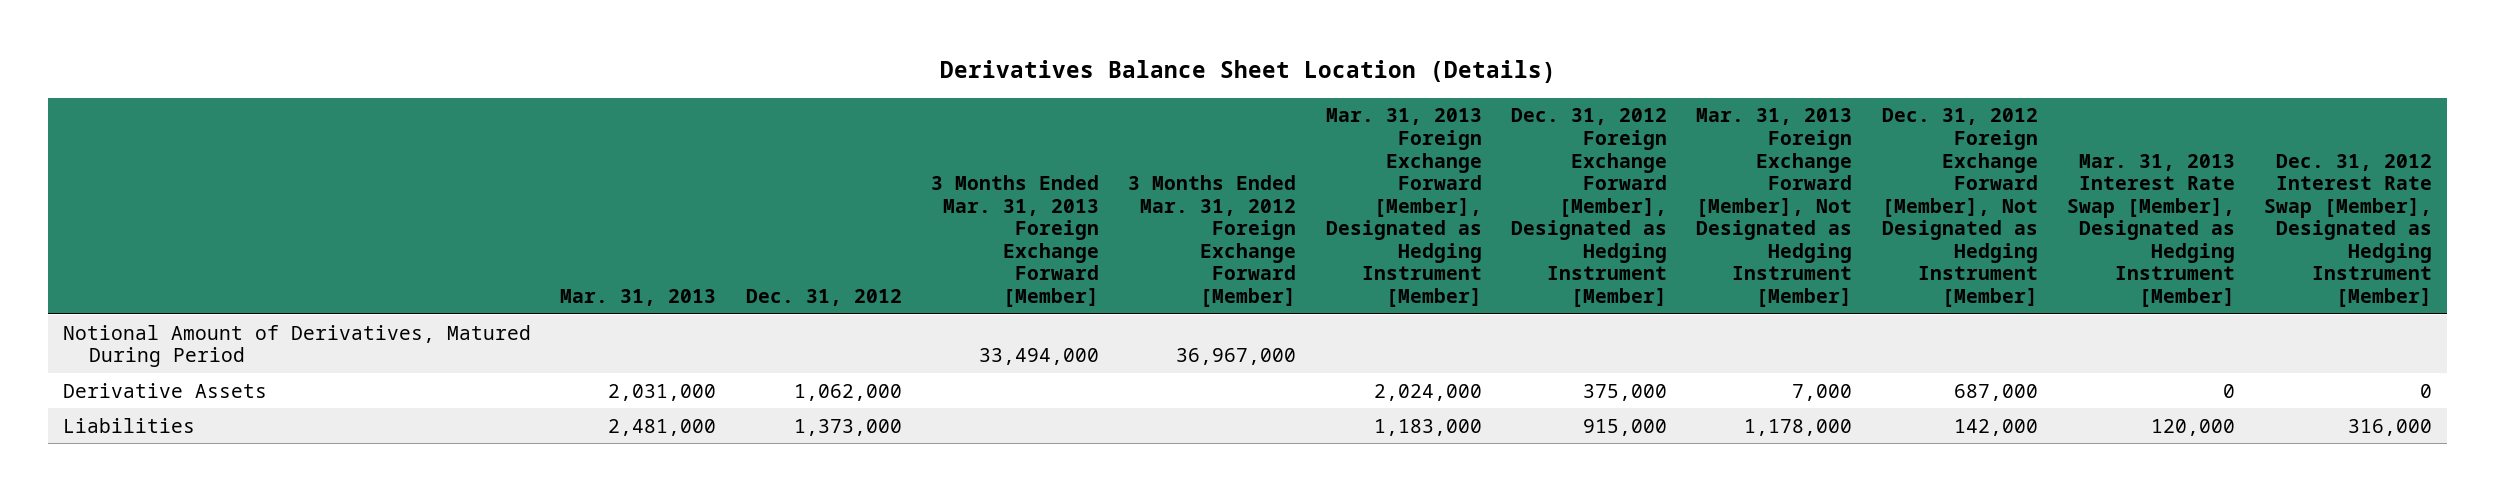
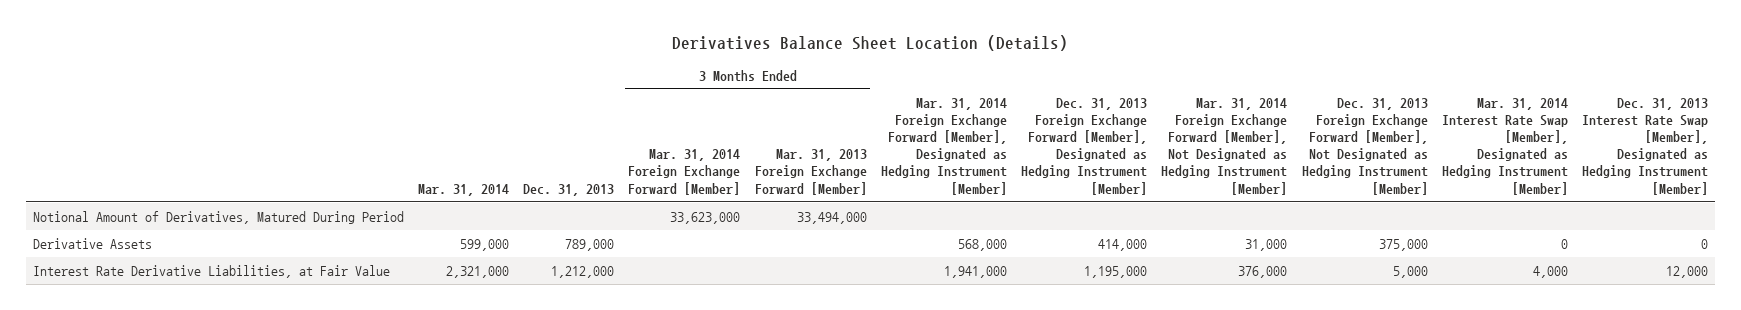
- | Mar. 31, 2013 | Dec. 31, 2012 | 3 Months Ended Mar. 31, 2013 Foreign Exchange Forward [Member] | 3 Months Ended Mar. 31, 2012 Foreign Exchange Forward [Member] | Mar. 31, 2013 Foreign Exchange Forward [Member], Designated as Hedging Instrument [Member] | Dec. 31, 2012 Foreign Exchange Forward [Member], Designated as Hedging Instrument [Member] | Mar. 31, 2013 Foreign Exchange Forward [Member], Not Designated as Hedging Instrument [Member] | Dec. 31, 2012 Foreign Exchange Forward [Member], Not Designated as Hedging Instrument [Member] | Mar. 31, 2013 Interest Rate Swap [Member], Designated as Hedging Instrument [Member] | Dec. 31, 2012 Interest Rate Swap [Member], Designated as Hedging Instrument [Member]
+ | Mar. 31, 2014 | Dec. 31, 2013 | 3 Months Ended Mar. 31, 2014 Foreign Exchange Forward [Member] | 3 Months Ended Mar. 31, 2013 Foreign Exchange Forward [Member] | Mar. 31, 2014 Foreign Exchange Forward [Member], Designated as Hedging Instrument [Member] | Dec. 31, 2013 Foreign Exchange Forward [Member], Designated as Hedging Instrument [Member] | Mar. 31, 2014 Foreign Exchange Forward [Member], Not Designated as Hedging Instrument [Member] | Dec. 31, 2013 Foreign Exchange Forward [Member], Not Designated as Hedging Instrument [Member] | Mar. 31, 2014 Interest Rate Swap [Member], Designated as Hedging Instrument [Member] | Dec. 31, 2013 Interest Rate Swap [Member], Designated as Hedging Instrument [Member]
- Liabilities | 2,481,000 | 1,373,000 | | | 1,183,000 | 915,000 | 1,178,000 | 142,000 | 120,000 | 316,000
+ Interest Rate Derivative Liabilities, at Fair Value | 2,321,000 | 1,212,000 | | | 1,941,000 | 1,195,000 | 376,000 | 5,000 | 4,000 | 12,000

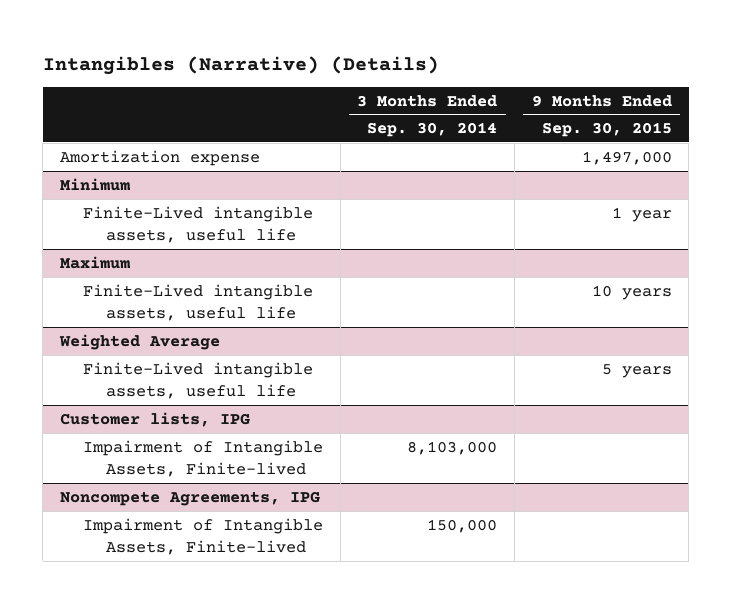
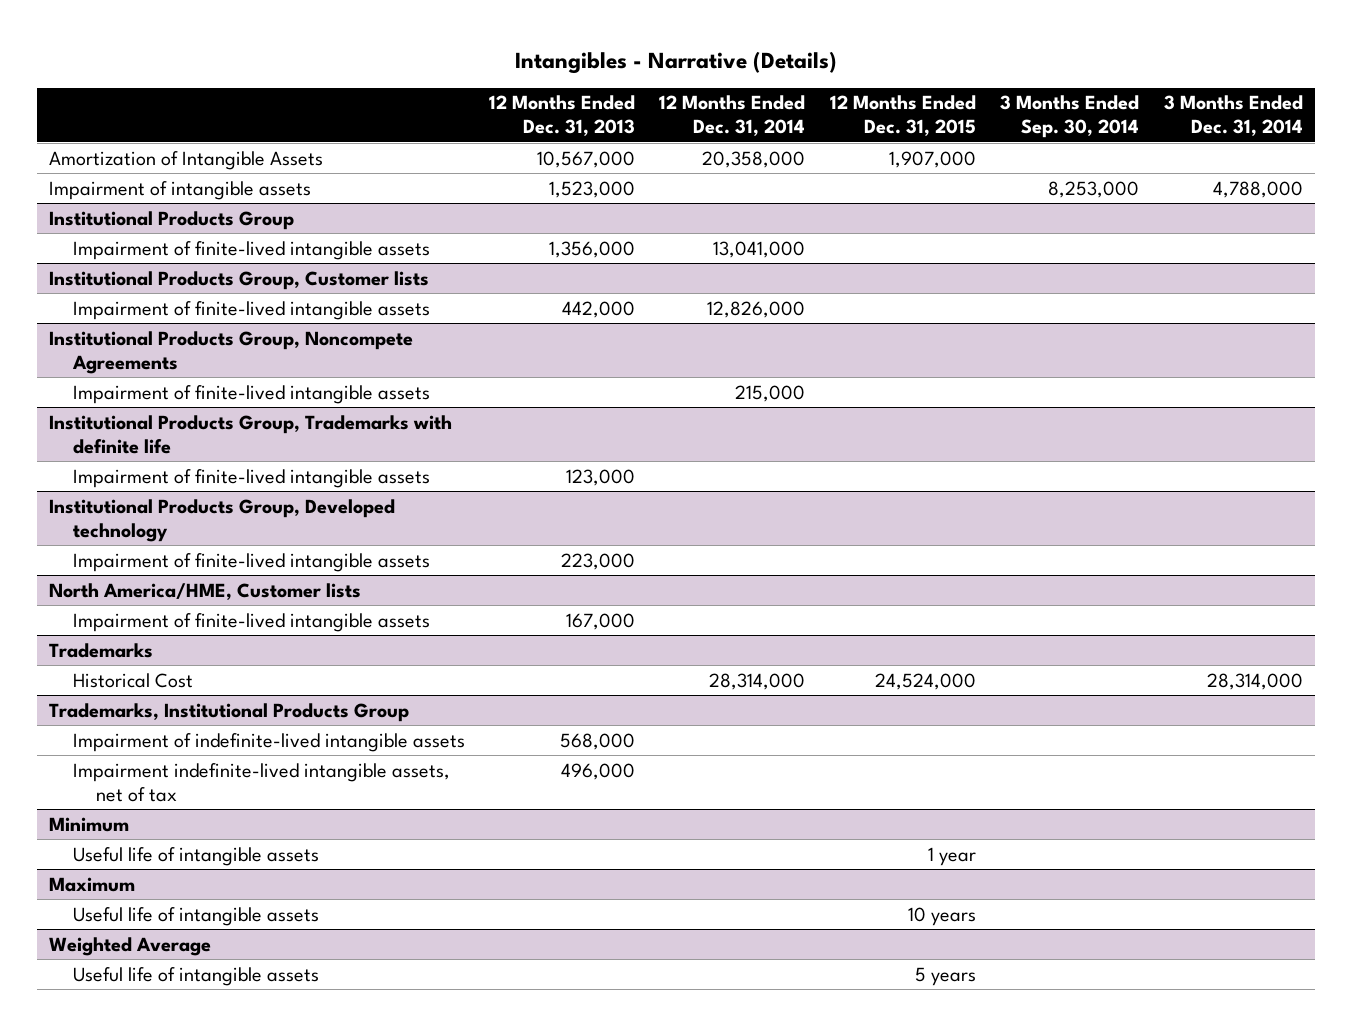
- Intangibles (Narrative) (Details)
+ Intangibles - Narrative (Details)
- | 3 Months Ended Sep. 30, 2014 | 9 Months Ended Sep. 30, 2015
+ | 12 Months Ended Dec. 31, 2013 | 12 Months Ended Dec. 31, 2014 | 12 Months Ended Dec. 31, 2015 | 3 Months Ended Sep. 30, 2014 | 3 Months Ended Dec. 31, 2014
- Amortization expense | | 1,497,000
+ Amortization of Intangible Assets | 10,567,000 | 20,358,000 | 1,907,000 | |
+ Impairment of intangible assets | 1,523,000 | | | 8,253,000 | 4,788,000
+ Institutional Products Group
+ Impairment of finite-lived intangible assets | 1,356,000 | 13,041,000 | | |
+ Institutional Products Group, Customer lists
+ Impairment of finite-lived intangible assets | 442,000 | 12,826,000 | | |
+ Institutional Products Group, Noncompete Agreements
+ Impairment of finite-lived intangible assets | | 215,000 | | |
+ Institutional Products Group, Trademarks with definite life
+ Impairment of finite-lived intangible assets | 123,000 | | | |
+ Institutional Products Group, Developed technology
+ Impairment of finite-lived intangible assets | 223,000 | | | |
+ North America/HME, Customer lists
+ Impairment of finite-lived intangible assets | 167,000 | | | |
+ Trademarks
+ Historical Cost | | 28,314,000 | 24,524,000 | | 28,314,000
+ Trademarks, Institutional Products Group
+ Impairment of indefinite-lived intangible assets | 568,000 | | | |
+ Impairment indefinite-lived intangible assets, net of tax | 496,000 | | | |
@ Minimum
- Finite-Lived intangible assets, useful life | | 1 year
+ Useful life of intangible assets | | | 1 year | |
@ Maximum
- Finite-Lived intangible assets, useful life | | 10 years
+ Useful life of intangible assets | | | 10 years | |
@ Weighted Average
- Finite-Lived intangible assets, useful life | | 5 years
- Customer lists, IPG
- Impairment of Intangible Assets, Finite-lived | 8,103,000 |
- Noncompete Agreements, IPG
- Impairment of Intangible Assets, Finite-lived | 150,000 |
@ Weighted Average
+ Useful life of intangible assets | | | 5 years | |

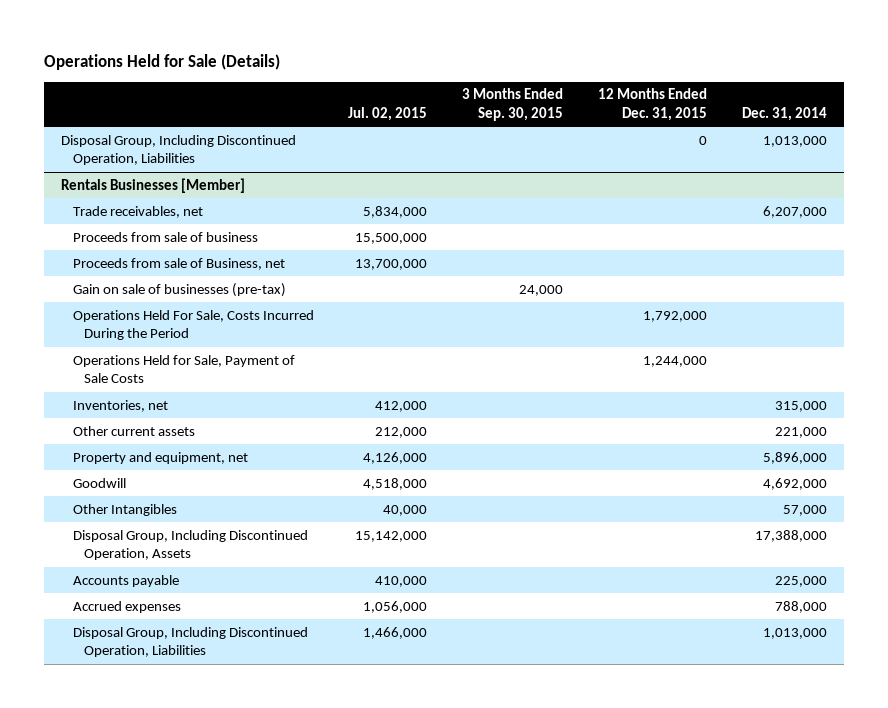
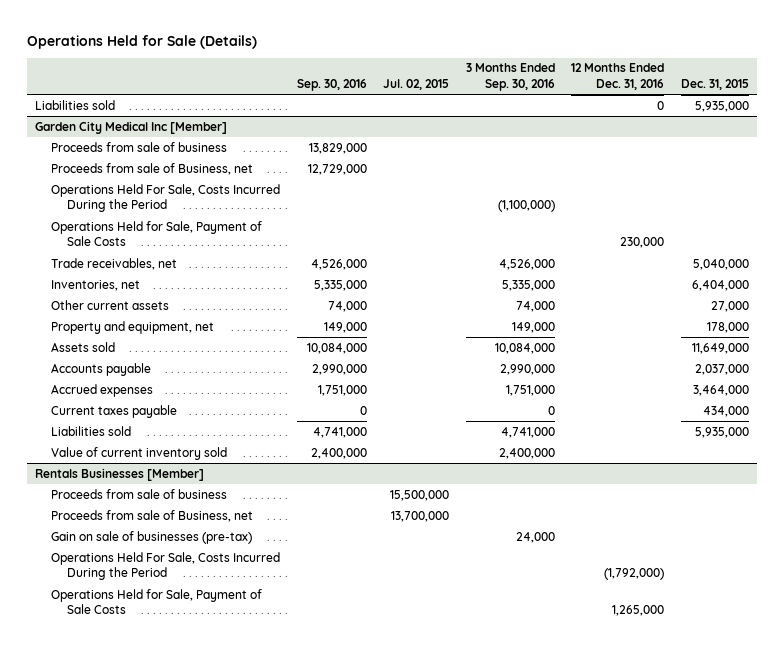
- | Jul. 02, 2015 | 3 Months Ended Sep. 30, 2015 | 12 Months Ended Dec. 31, 2015 | Dec. 31, 2014
+ | Sep. 30, 2016 | Jul. 02, 2015 | 3 Months Ended Sep. 30, 2016 | 12 Months Ended Dec. 31, 2016 | Dec. 31, 2015
- Disposal Group, Including Discontinued Operation, Liabilities | | | 0 | 1,013,000
+ Liabilities sold | | | | 0 | 5,935,000
+ Garden City Medical Inc [Member]
+ Proceeds from sale of business | 13,829,000 | | | |
+ Proceeds from sale of Business, net | 12,729,000 | | | |
+ Operations Held For Sale, Costs Incurred During the Period | | | (1,100,000) | |
+ Operations Held for Sale, Payment of Sale Costs | | | | 230,000 |
+ Trade receivables, net | 4,526,000 | | 4,526,000 | | 5,040,000
+ Inventories, net | 5,335,000 | | 5,335,000 | | 6,404,000
+ Other current assets | 74,000 | | 74,000 | | 27,000
+ Property and equipment, net | 149,000 | | 149,000 | | 178,000
+ Assets sold | 10,084,000 | | 10,084,000 | | 11,649,000
+ Accounts payable | 2,990,000 | | 2,990,000 | | 2,037,000
+ Accrued expenses | 1,751,000 | | 1,751,000 | | 3,464,000
+ Current taxes payable | 0 | | 0 | | 434,000
+ Liabilities sold | 4,741,000 | | 4,741,000 | | 5,935,000
+ Value of current inventory sold | 2,400,000 | | 2,400,000 | |
@ Rentals Businesses [Member]
- Trade receivables, net | 5,834,000 | | | 6,207,000
- Inventories, net | 412,000 | | | 315,000
- Other current assets | 212,000 | | | 221,000
- Property and equipment, net | 4,126,000 | | | 5,896,000
- Goodwill | 4,518,000 | | | 4,692,000
- Other Intangibles | 40,000 | | | 57,000
- Disposal Group, Including Discontinued Operation, Assets | 15,142,000 | | | 17,388,000
- Accounts payable | 410,000 | | | 225,000
- Accrued expenses | 1,056,000 | | | 788,000
- Disposal Group, Including Discontinued Operation, Liabilities | 1,466,000 | | | 1,013,000

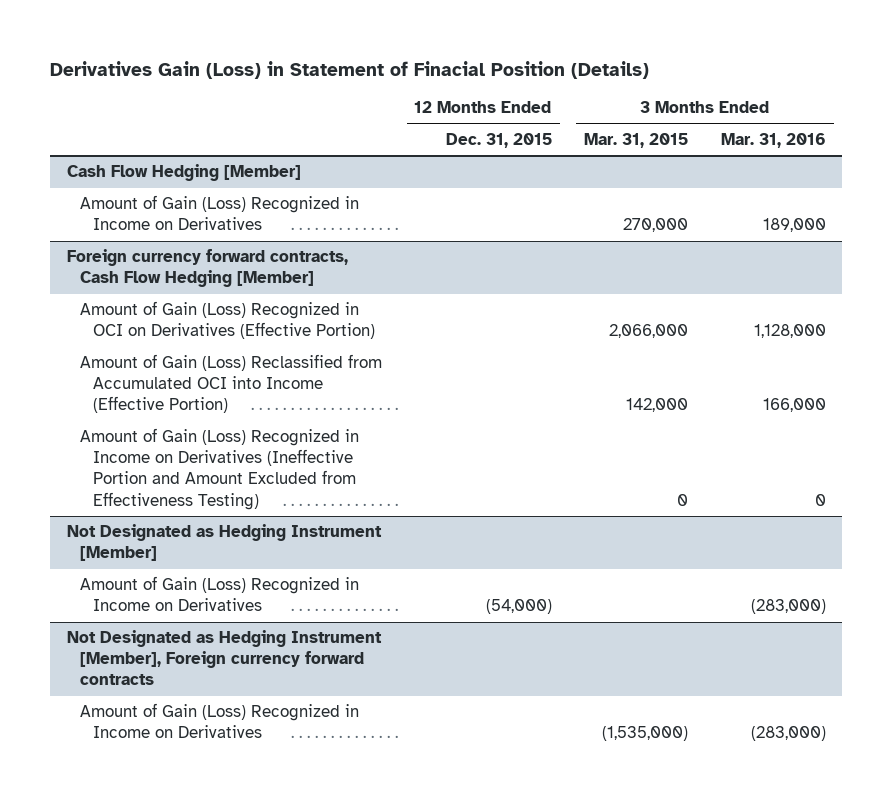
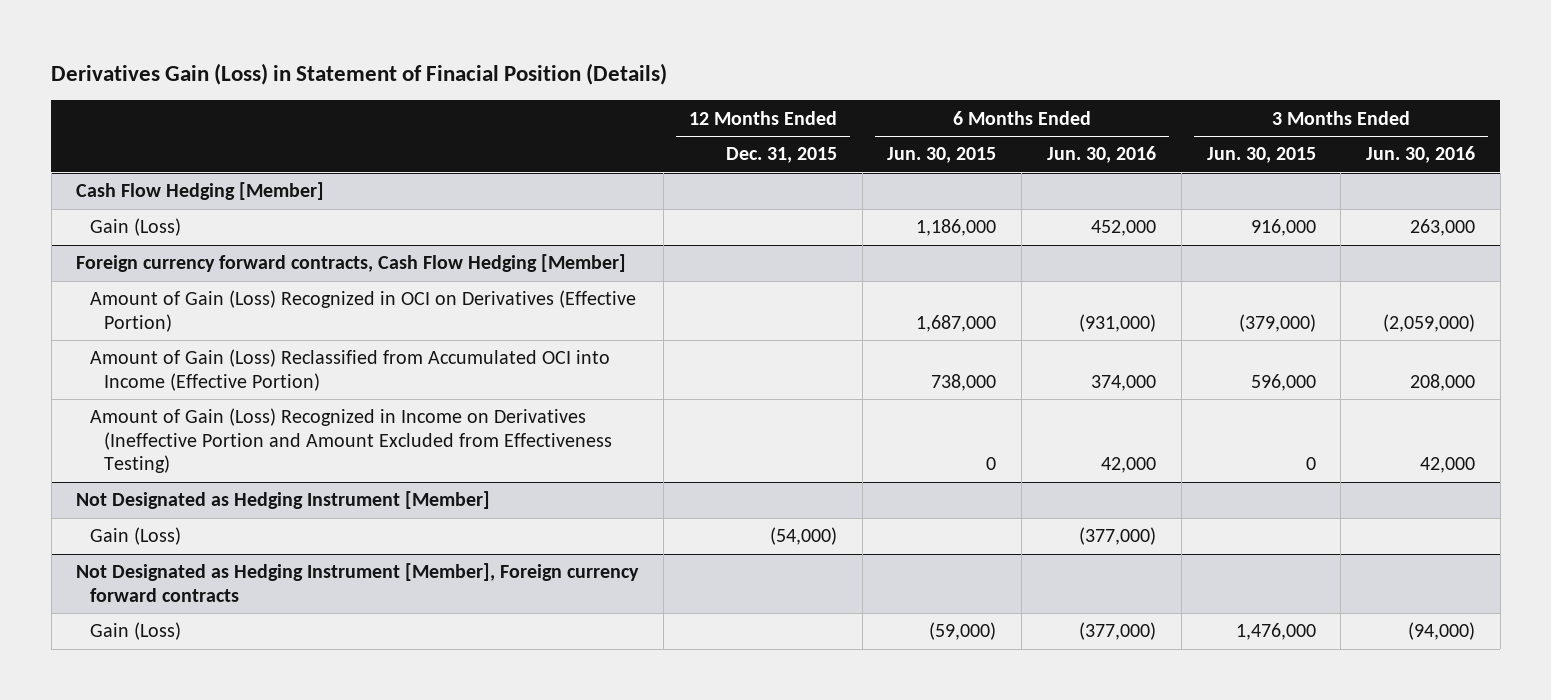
- | 12 Months Ended Dec. 31, 2015 | 3 Months Ended Mar. 31, 2015 | 3 Months Ended Mar. 31, 2016
+ | 12 Months Ended Dec. 31, 2015 | 6 Months Ended Jun. 30, 2015 | 6 Months Ended Jun. 30, 2016 | 3 Months Ended Jun. 30, 2015 | 3 Months Ended Jun. 30, 2016
@ Cash Flow Hedging [Member]
- Amount of Gain (Loss) Recognized in Income on Derivatives | | 270,000 | 189,000
+ Gain (Loss) | | 1,186,000 | 452,000 | 916,000 | 263,000
@ Not Designated as Hedging Instrument [Member]
- Amount of Gain (Loss) Recognized in Income on Derivatives | (54,000) | | (283,000)
+ Gain (Loss) | (54,000) | | (377,000) | |
@ Not Designated as Hedging Instrument [Member], Foreign currency forward contracts
- Amount of Gain (Loss) Recognized in Income on Derivatives | | (1,535,000) | (283,000)
+ Gain (Loss) | | (59,000) | (377,000) | 1,476,000 | (94,000)

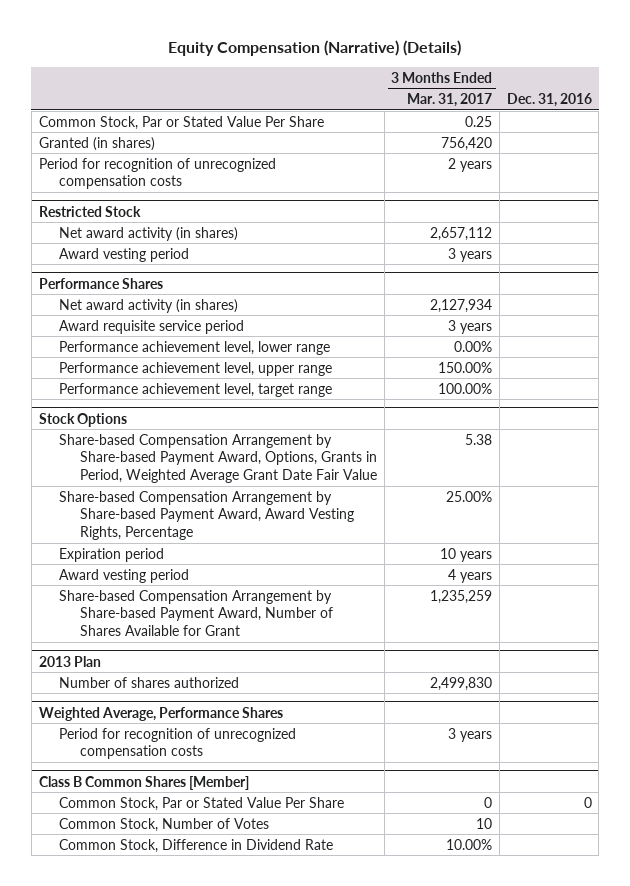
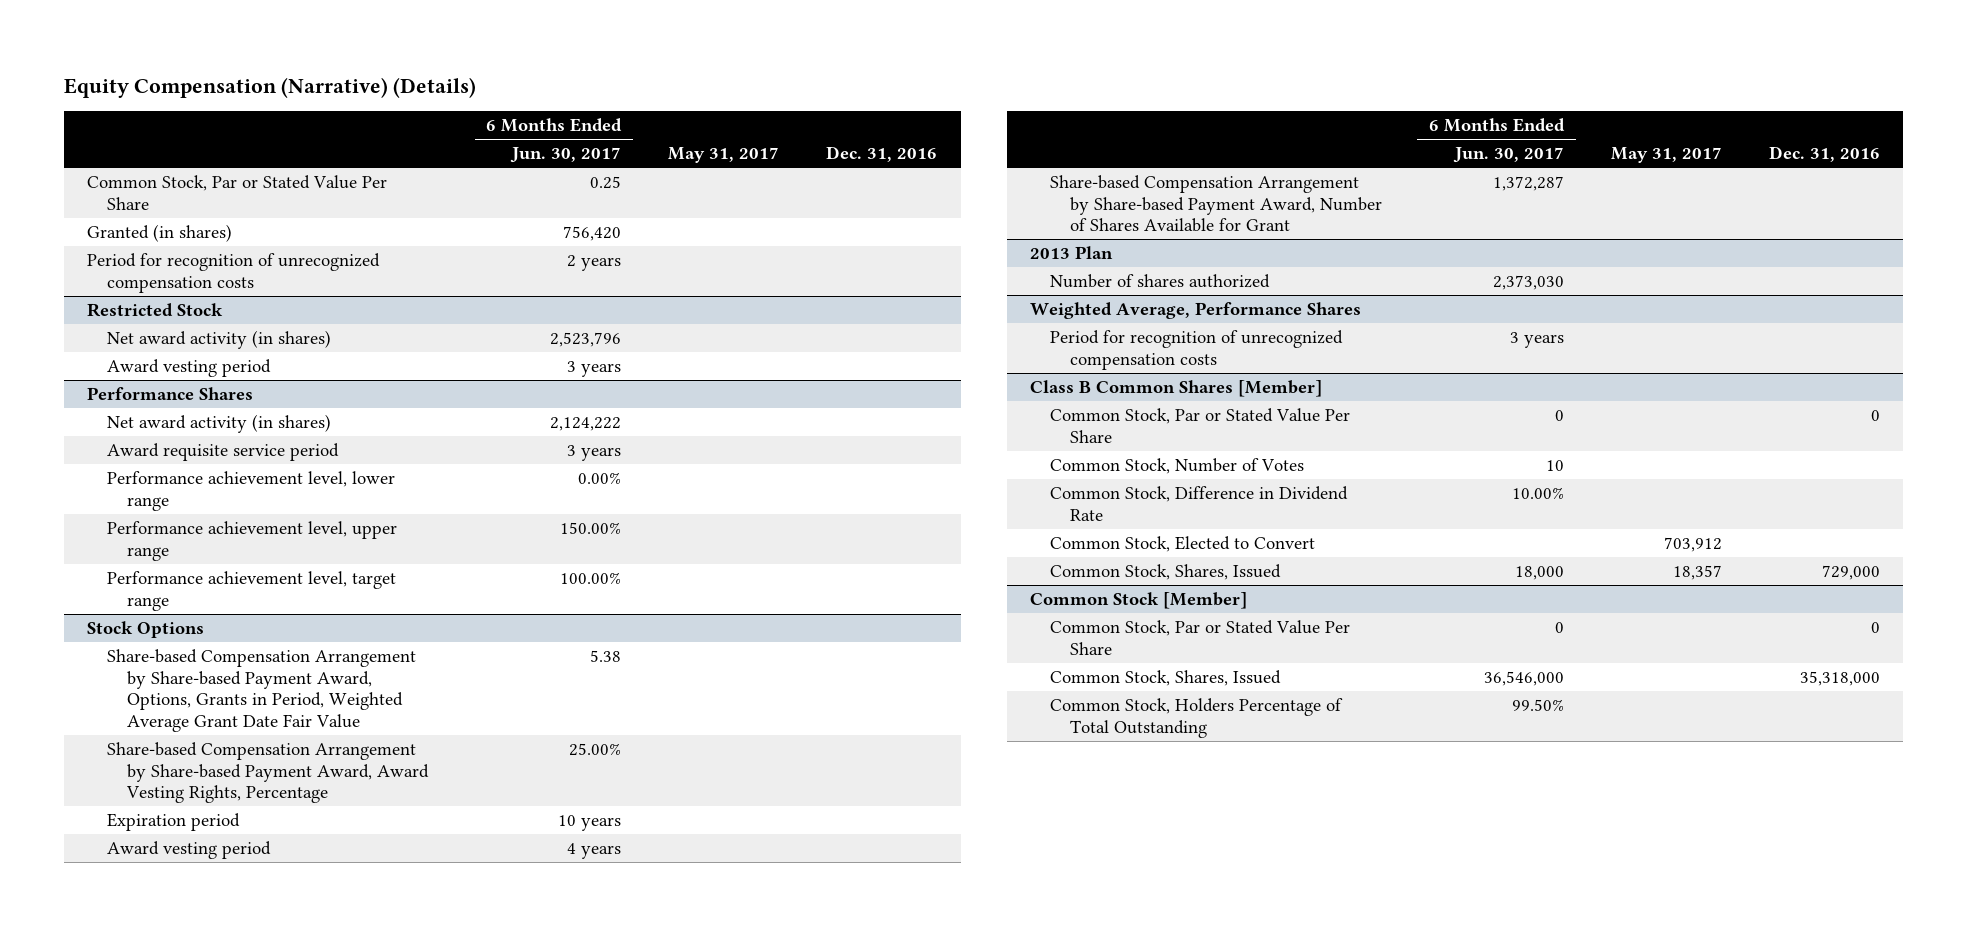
- | 3 Months Ended Mar. 31, 2017 | Dec. 31, 2016
+ | 6 Months Ended Jun. 30, 2017 | May 31, 2017 | Dec. 31, 2016
@ Class B Common Shares [Member]
+ Common Stock, Elected to Convert | | 703,912 |
+ Common Stock, Shares, Issued | 18,000 | 18,357 | 729,000
+ Common Stock [Member]
+ Common Stock, Par or Stated Value Per Share | 0 | | 0
+ Common Stock, Shares, Issued | 36,546,000 | | 35,318,000
+ Common Stock, Holders Percentage of Total Outstanding | 99.50% | |

